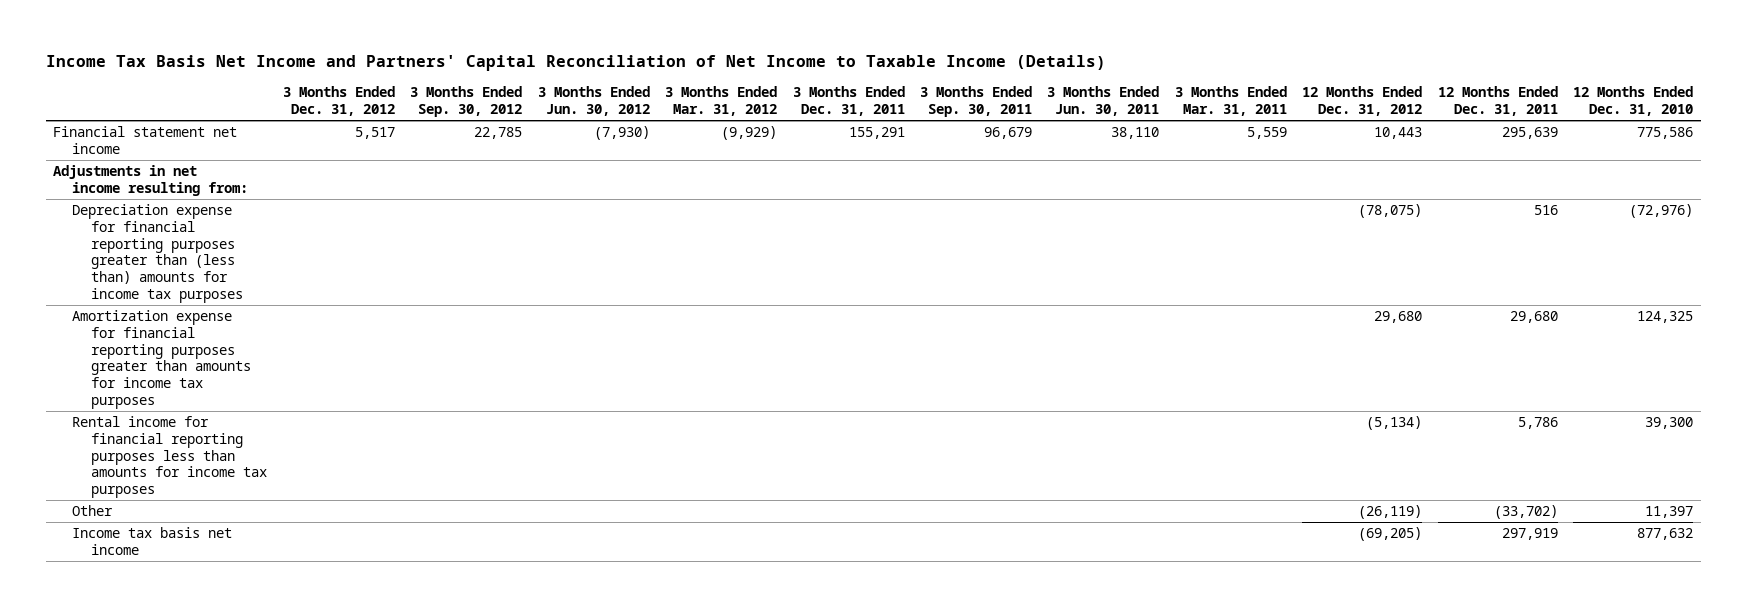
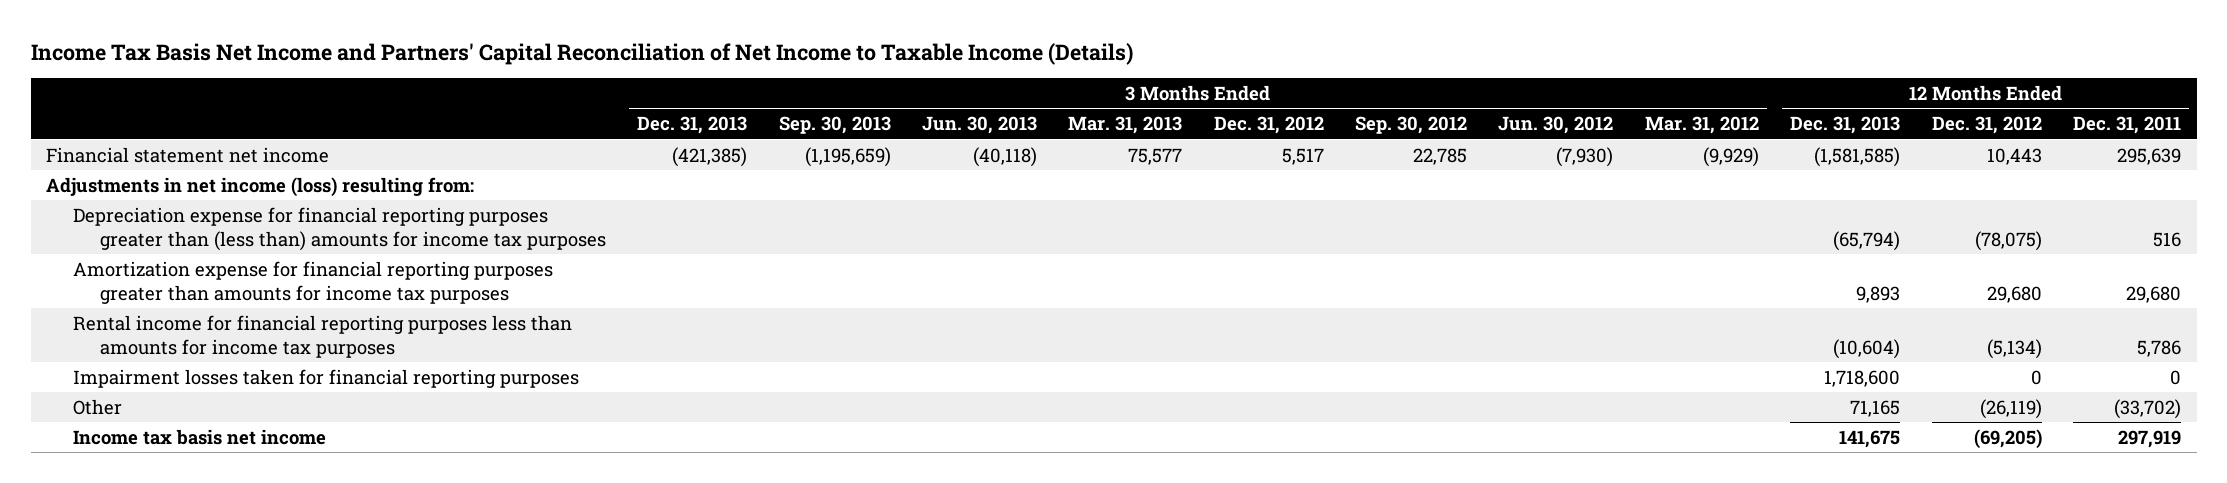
- | 3 Months Ended Dec. 31, 2012 | 3 Months Ended Sep. 30, 2012 | 3 Months Ended Jun. 30, 2012 | 3 Months Ended Mar. 31, 2012 | 3 Months Ended Dec. 31, 2011 | 3 Months Ended Sep. 30, 2011 | 3 Months Ended Jun. 30, 2011 | 3 Months Ended Mar. 31, 2011 | 12 Months Ended Dec. 31, 2012 | 12 Months Ended Dec. 31, 2011 | 12 Months Ended Dec. 31, 2010
+ | 3 Months Ended Dec. 31, 2013 | 3 Months Ended Sep. 30, 2013 | 3 Months Ended Jun. 30, 2013 | 3 Months Ended Mar. 31, 2013 | 3 Months Ended Dec. 31, 2012 | 3 Months Ended Sep. 30, 2012 | 3 Months Ended Jun. 30, 2012 | 3 Months Ended Mar. 31, 2012 | 12 Months Ended Dec. 31, 2013 | 12 Months Ended Dec. 31, 2012 | 12 Months Ended Dec. 31, 2011
- Adjustments in net income resulting from:
+ Adjustments in net income (loss) resulting from:
+ Impairment losses taken for financial reporting purposes | | | | | | | | | 1,718,600 | 0 | 0

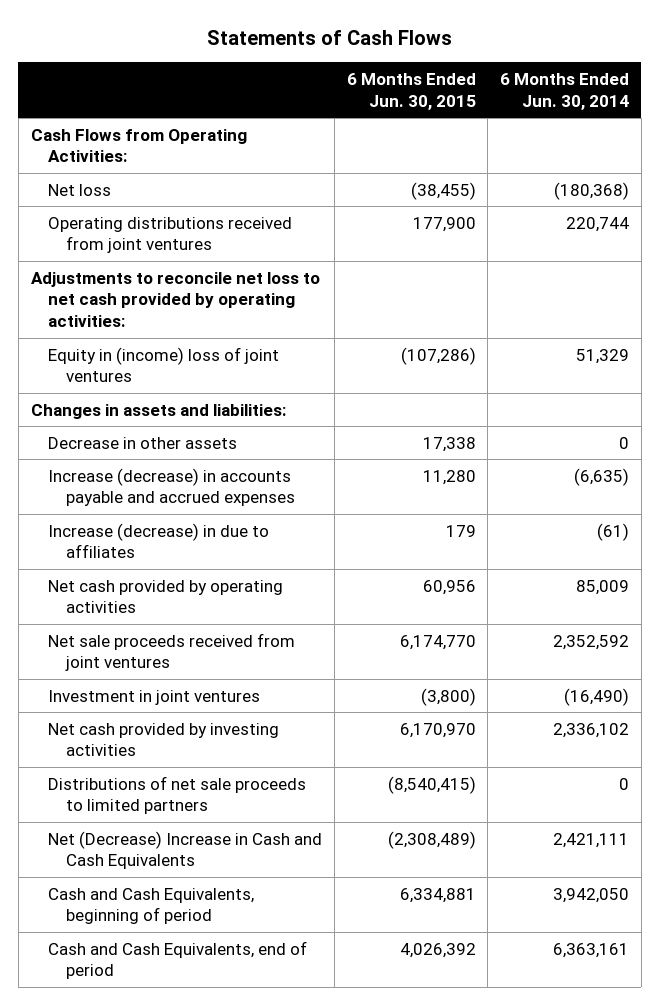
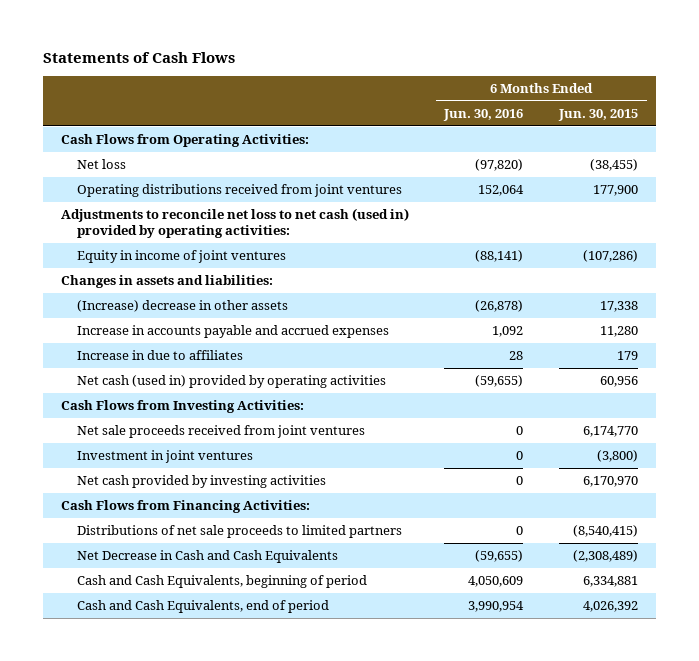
- | 6 Months Ended Jun. 30, 2015 | 6 Months Ended Jun. 30, 2014
+ | 6 Months Ended Jun. 30, 2016 | 6 Months Ended Jun. 30, 2015
- Adjustments to reconcile net loss to net cash provided by operating activities:
- Equity in (income) loss of joint ventures | (107,286) | 51,329
+ Adjustments to reconcile net loss to net cash (used in) provided by operating activities:
+ Equity in income of joint ventures | (88,141) | (107,286)
- Decrease in other assets | 17,338 | 0
- Increase (decrease) in accounts payable and accrued expenses | 11,280 | (6,635)
- Increase (decrease) in due to affiliates | 179 | (61)
- Net cash provided by operating activities | 60,956 | 85,009
+ (Increase) decrease in other assets | (26,878) | 17,338
+ Increase in accounts payable and accrued expenses | 1,092 | 11,280
+ Increase in due to affiliates | 28 | 179
+ Net cash (used in) provided by operating activities | (59,655) | 60,956
+ Cash Flows from Investing Activities:
+ Cash Flows from Financing Activities:
- Net (Decrease) Increase in Cash and Cash Equivalents | (2,308,489) | 2,421,111
+ Net Decrease in Cash and Cash Equivalents | (59,655) | (2,308,489)

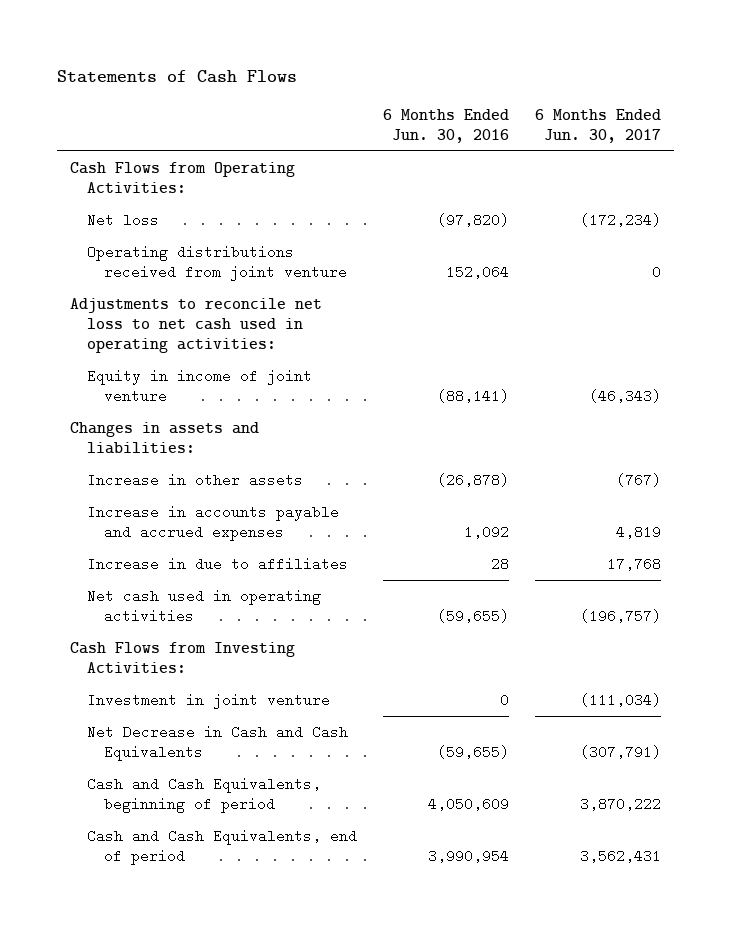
- | 6 Months Ended Jun. 30, 2016 | 6 Months Ended Jun. 30, 2015
+ | 6 Months Ended Jun. 30, 2016 | 6 Months Ended Jun. 30, 2017
- Operating distributions received from joint ventures | 152,064 | 177,900
- Adjustments to reconcile net loss to net cash (used in) provided by operating activities:
- Equity in income of joint ventures | (88,141) | (107,286)
+ Operating distributions received from joint venture | 152,064 | 0
+ Adjustments to reconcile net loss to net cash used in operating activities:
+ Equity in income of joint venture | (88,141) | (46,343)
- (Increase) decrease in other assets | (26,878) | 17,338
+ Increase in other assets | (26,878) | (767)
- Net cash (used in) provided by operating activities | (59,655) | 60,956
+ Net cash used in operating activities | (59,655) | (196,757)
- Net sale proceeds received from joint ventures | 0 | 6,174,770
- Investment in joint ventures | 0 | (3,800)
- Net cash provided by investing activities | 0 | 6,170,970
- Cash Flows from Financing Activities:
- Distributions of net sale proceeds to limited partners | 0 | (8,540,415)
+ Investment in joint venture | 0 | (111,034)

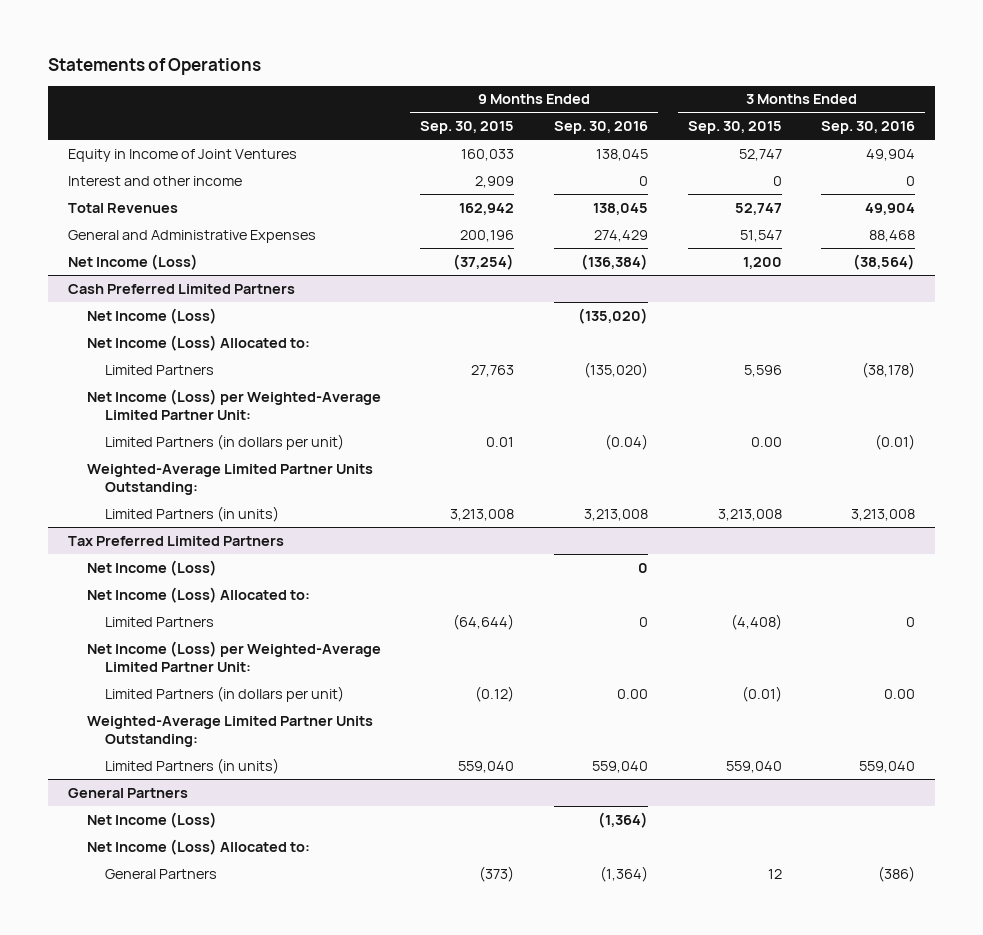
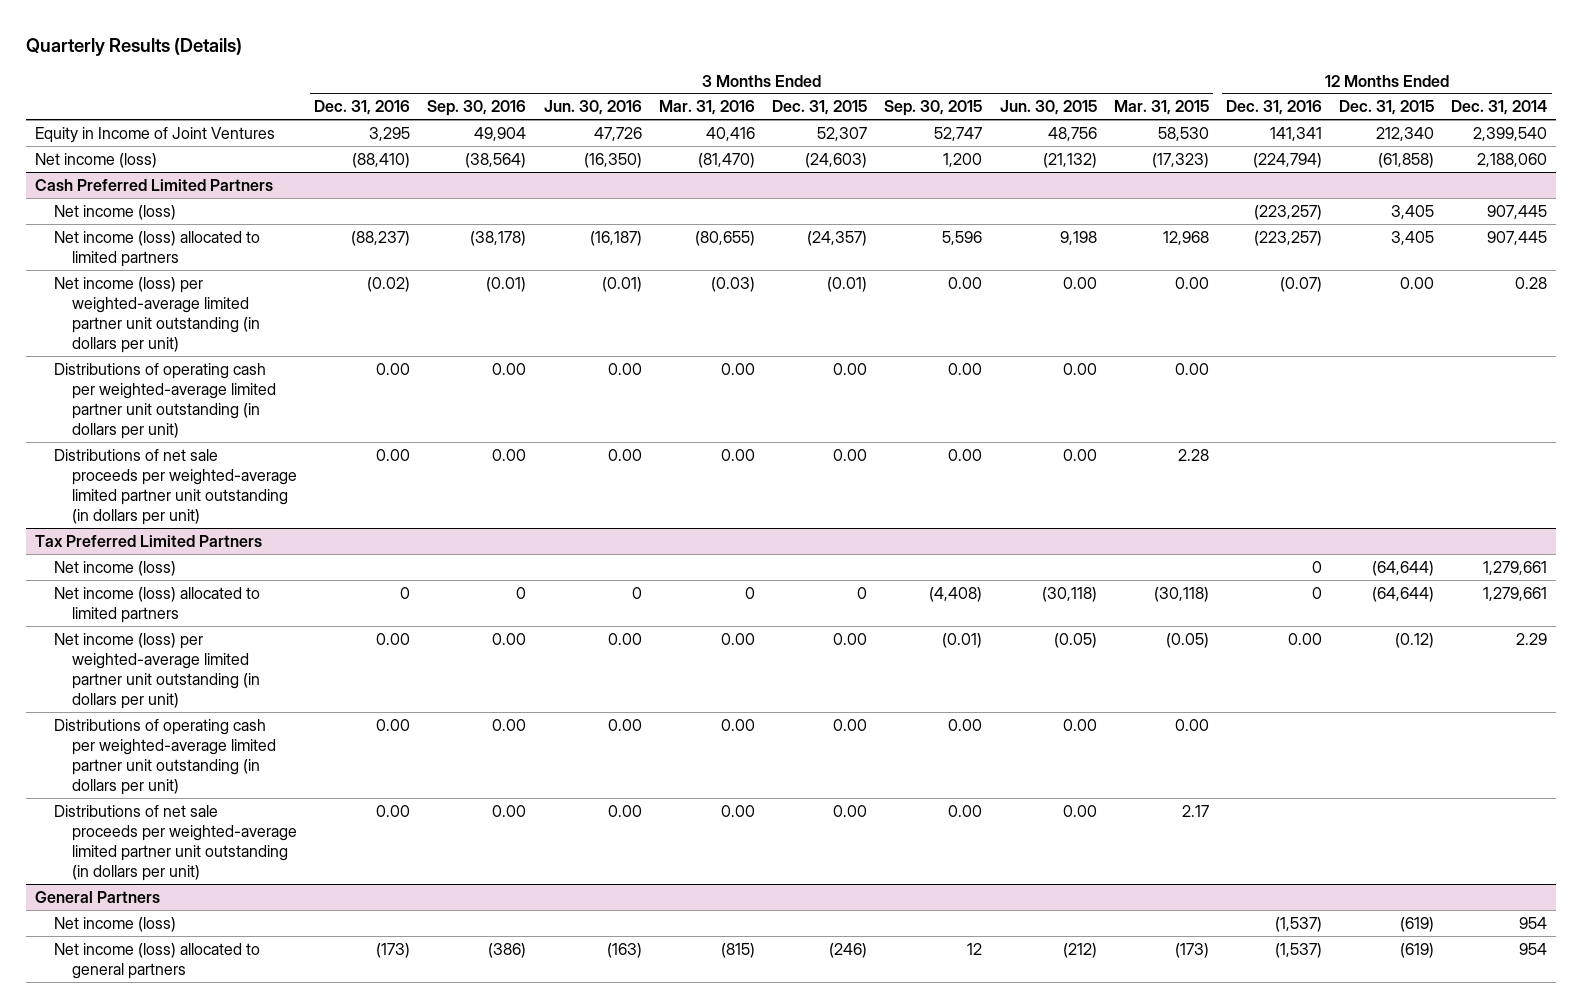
- Statements of Operations
+ Quarterly Results (Details)
- | 9 Months Ended Sep. 30, 2015 | 9 Months Ended Sep. 30, 2016 | 3 Months Ended Sep. 30, 2015 | 3 Months Ended Sep. 30, 2016
+ | 3 Months Ended Dec. 31, 2016 | 3 Months Ended Sep. 30, 2016 | 3 Months Ended Jun. 30, 2016 | 3 Months Ended Mar. 31, 2016 | 3 Months Ended Dec. 31, 2015 | 3 Months Ended Sep. 30, 2015 | 3 Months Ended Jun. 30, 2015 | 3 Months Ended Mar. 31, 2015 | 12 Months Ended Dec. 31, 2016 | 12 Months Ended Dec. 31, 2015 | 12 Months Ended Dec. 31, 2014
- Interest and other income | 2,909 | 0 | 0 | 0
- Total Revenues | 162,942 | 138,045 | 52,747 | 49,904
- General and Administrative Expenses | 200,196 | 274,429 | 51,547 | 88,468
- Net Income (Loss) | (37,254) | (136,384) | 1,200 | (38,564)
+ Net income (loss) | (88,410) | (38,564) | (16,350) | (81,470) | (24,603) | 1,200 | (21,132) | (17,323) | (224,794) | (61,858) | 2,188,060
@ Cash Preferred Limited Partners
- Net Income (Loss) | | (135,020) | |
- Net Income (Loss) Allocated to:
- Limited Partners | 27,763 | (135,020) | 5,596 | (38,178)
- Net Income (Loss) per Weighted-Average Limited Partner Unit:
- Limited Partners (in dollars per unit) | 0.01 | (0.04) | 0.00 | (0.01)
- Weighted-Average Limited Partner Units Outstanding:
- Limited Partners (in units) | 3,213,008 | 3,213,008 | 3,213,008 | 3,213,008
+ Net income (loss) | | | | | | | | | (223,257) | 3,405 | 907,445
+ Net income (loss) allocated to limited partners | (88,237) | (38,178) | (16,187) | (80,655) | (24,357) | 5,596 | 9,198 | 12,968 | (223,257) | 3,405 | 907,445
+ Net income (loss) per weighted-average limited partner unit outstanding (in dollars per unit) | (0.02) | (0.01) | (0.01) | (0.03) | (0.01) | 0.00 | 0.00 | 0.00 | (0.07) | 0.00 | 0.28
+ Distributions of operating cash per weighted-average limited partner unit outstanding (in dollars per unit) | 0.00 | 0.00 | 0.00 | 0.00 | 0.00 | 0.00 | 0.00 | 0.00 | | |
+ Distributions of net sale proceeds per weighted-average limited partner unit outstanding (in dollars per unit) | 0.00 | 0.00 | 0.00 | 0.00 | 0.00 | 0.00 | 0.00 | 2.28 | | |
@ Tax Preferred Limited Partners
- Net Income (Loss) | | 0 | |
- Net Income (Loss) Allocated to:
- Limited Partners | (64,644) | 0 | (4,408) | 0
- Net Income (Loss) per Weighted-Average Limited Partner Unit:
- Limited Partners (in dollars per unit) | (0.12) | 0.00 | (0.01) | 0.00
- Weighted-Average Limited Partner Units Outstanding:
- Limited Partners (in units) | 559,040 | 559,040 | 559,040 | 559,040
+ Net income (loss) | | | | | | | | | 0 | (64,644) | 1,279,661
+ Net income (loss) allocated to limited partners | 0 | 0 | 0 | 0 | 0 | (4,408) | (30,118) | (30,118) | 0 | (64,644) | 1,279,661
+ Net income (loss) per weighted-average limited partner unit outstanding (in dollars per unit) | 0.00 | 0.00 | 0.00 | 0.00 | 0.00 | (0.01) | (0.05) | (0.05) | 0.00 | (0.12) | 2.29
+ Distributions of operating cash per weighted-average limited partner unit outstanding (in dollars per unit) | 0.00 | 0.00 | 0.00 | 0.00 | 0.00 | 0.00 | 0.00 | 0.00 | | |
+ Distributions of net sale proceeds per weighted-average limited partner unit outstanding (in dollars per unit) | 0.00 | 0.00 | 0.00 | 0.00 | 0.00 | 0.00 | 0.00 | 2.17 | | |
@ General Partners
- Net Income (Loss) | | (1,364) | |
- Net Income (Loss) Allocated to:
- General Partners | (373) | (1,364) | 12 | (386)
+ Net income (loss) | | | | | | | | | (1,537) | (619) | 954
+ Net income (loss) allocated to general partners | (173) | (386) | (163) | (815) | (246) | 12 | (212) | (173) | (1,537) | (619) | 954

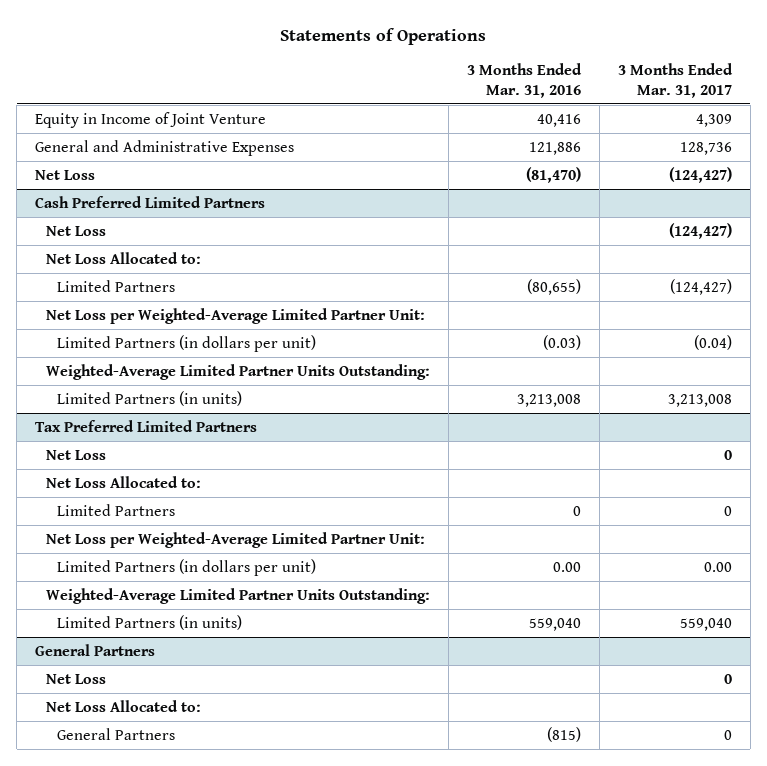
- Quarterly Results (Details)
+ Statements of Operations
- | 3 Months Ended Dec. 31, 2016 | 3 Months Ended Sep. 30, 2016 | 3 Months Ended Jun. 30, 2016 | 3 Months Ended Mar. 31, 2016 | 3 Months Ended Dec. 31, 2015 | 3 Months Ended Sep. 30, 2015 | 3 Months Ended Jun. 30, 2015 | 3 Months Ended Mar. 31, 2015 | 12 Months Ended Dec. 31, 2016 | 12 Months Ended Dec. 31, 2015 | 12 Months Ended Dec. 31, 2014
+ | 3 Months Ended Mar. 31, 2016 | 3 Months Ended Mar. 31, 2017
- Equity in Income of Joint Ventures | 3,295 | 49,904 | 47,726 | 40,416 | 52,307 | 52,747 | 48,756 | 58,530 | 141,341 | 212,340 | 2,399,540
- Net income (loss) | (88,410) | (38,564) | (16,350) | (81,470) | (24,603) | 1,200 | (21,132) | (17,323) | (224,794) | (61,858) | 2,188,060
+ Equity in Income of Joint Venture | 40,416 | 4,309
+ General and Administrative Expenses | 121,886 | 128,736
+ Net Loss | (81,470) | (124,427)
@ Cash Preferred Limited Partners
- Net income (loss) | | | | | | | | | (223,257) | 3,405 | 907,445
- Net income (loss) allocated to limited partners | (88,237) | (38,178) | (16,187) | (80,655) | (24,357) | 5,596 | 9,198 | 12,968 | (223,257) | 3,405 | 907,445
- Net income (loss) per weighted-average limited partner unit outstanding (in dollars per unit) | (0.02) | (0.01) | (0.01) | (0.03) | (0.01) | 0.00 | 0.00 | 0.00 | (0.07) | 0.00 | 0.28
- Distributions of operating cash per weighted-average limited partner unit outstanding (in dollars per unit) | 0.00 | 0.00 | 0.00 | 0.00 | 0.00 | 0.00 | 0.00 | 0.00 | | |
- Distributions of net sale proceeds per weighted-average limited partner unit outstanding (in dollars per unit) | 0.00 | 0.00 | 0.00 | 0.00 | 0.00 | 0.00 | 0.00 | 2.28 | | |
+ Net Loss | | (124,427)
+ Net Loss Allocated to:
+ Limited Partners | (80,655) | (124,427)
+ Net Loss per Weighted-Average Limited Partner Unit:
+ Limited Partners (in dollars per unit) | (0.03) | (0.04)
+ Weighted-Average Limited Partner Units Outstanding:
+ Limited Partners (in units) | 3,213,008 | 3,213,008
@ Tax Preferred Limited Partners
- Net income (loss) | | | | | | | | | 0 | (64,644) | 1,279,661
- Net income (loss) allocated to limited partners | 0 | 0 | 0 | 0 | 0 | (4,408) | (30,118) | (30,118) | 0 | (64,644) | 1,279,661
- Net income (loss) per weighted-average limited partner unit outstanding (in dollars per unit) | 0.00 | 0.00 | 0.00 | 0.00 | 0.00 | (0.01) | (0.05) | (0.05) | 0.00 | (0.12) | 2.29
- Distributions of operating cash per weighted-average limited partner unit outstanding (in dollars per unit) | 0.00 | 0.00 | 0.00 | 0.00 | 0.00 | 0.00 | 0.00 | 0.00 | | |
- Distributions of net sale proceeds per weighted-average limited partner unit outstanding (in dollars per unit) | 0.00 | 0.00 | 0.00 | 0.00 | 0.00 | 0.00 | 0.00 | 2.17 | | |
+ Net Loss | | 0
+ Net Loss Allocated to:
+ Limited Partners | 0 | 0
+ Net Loss per Weighted-Average Limited Partner Unit:
+ Limited Partners (in dollars per unit) | 0.00 | 0.00
+ Weighted-Average Limited Partner Units Outstanding:
+ Limited Partners (in units) | 559,040 | 559,040
@ General Partners
- Net income (loss) | | | | | | | | | (1,537) | (619) | 954
- Net income (loss) allocated to general partners | (173) | (386) | (163) | (815) | (246) | 12 | (212) | (173) | (1,537) | (619) | 954
+ Net Loss | | 0
+ Net Loss Allocated to:
+ General Partners | (815) | 0

